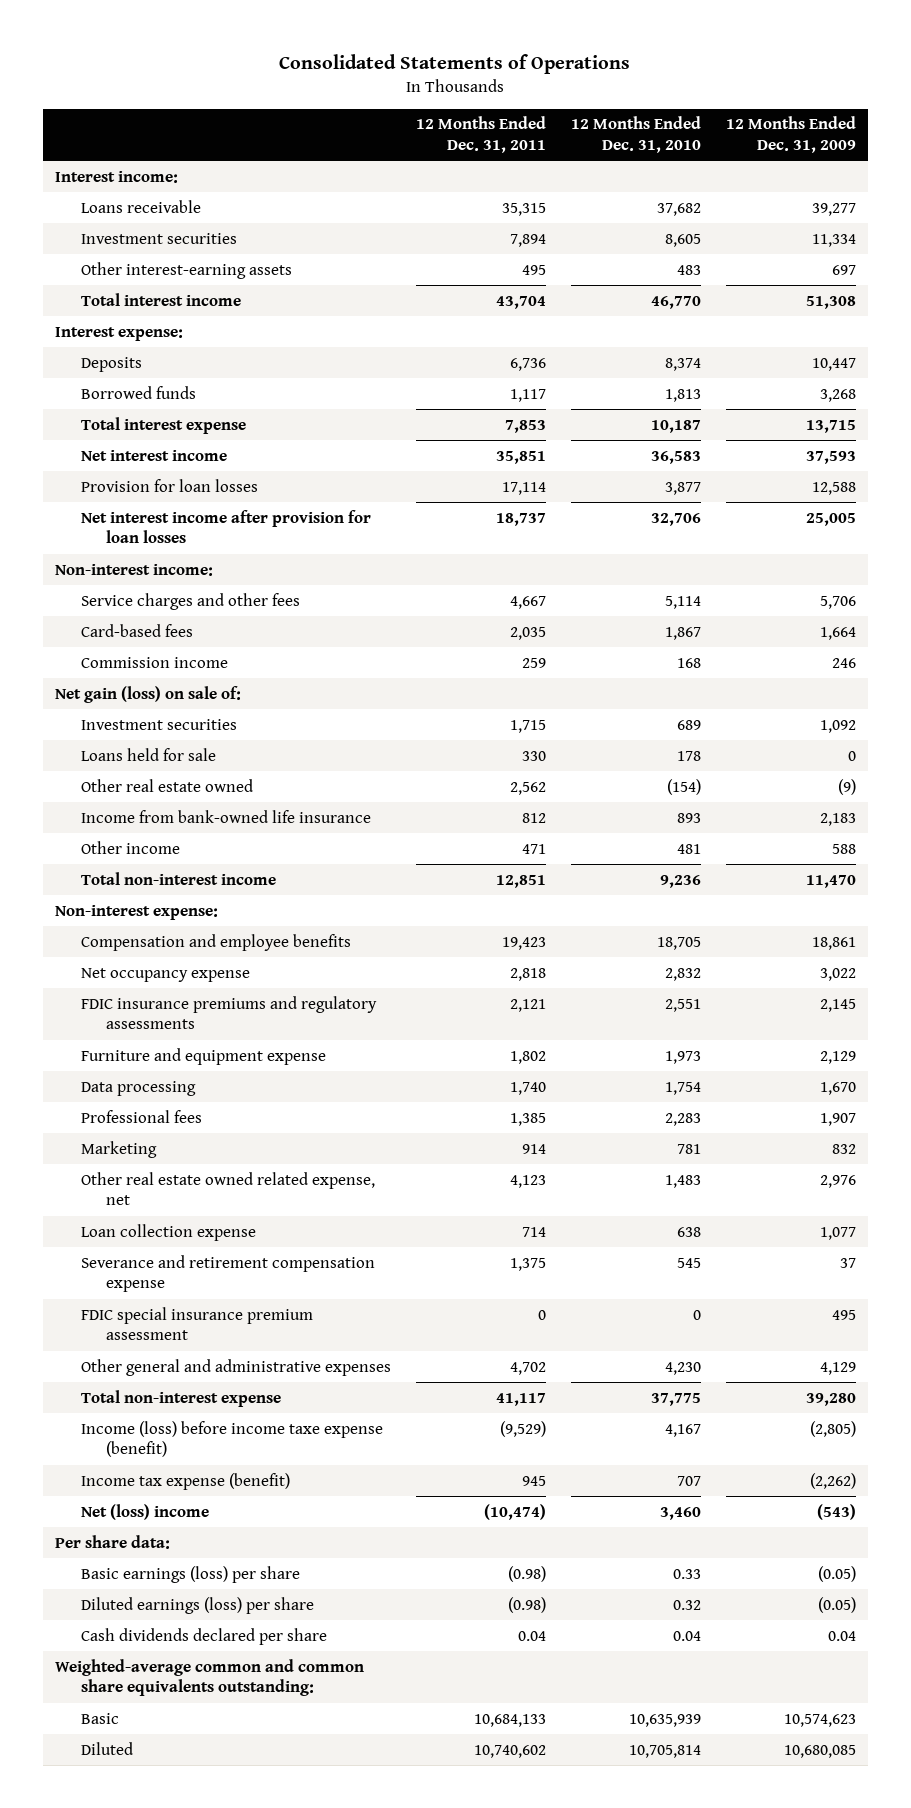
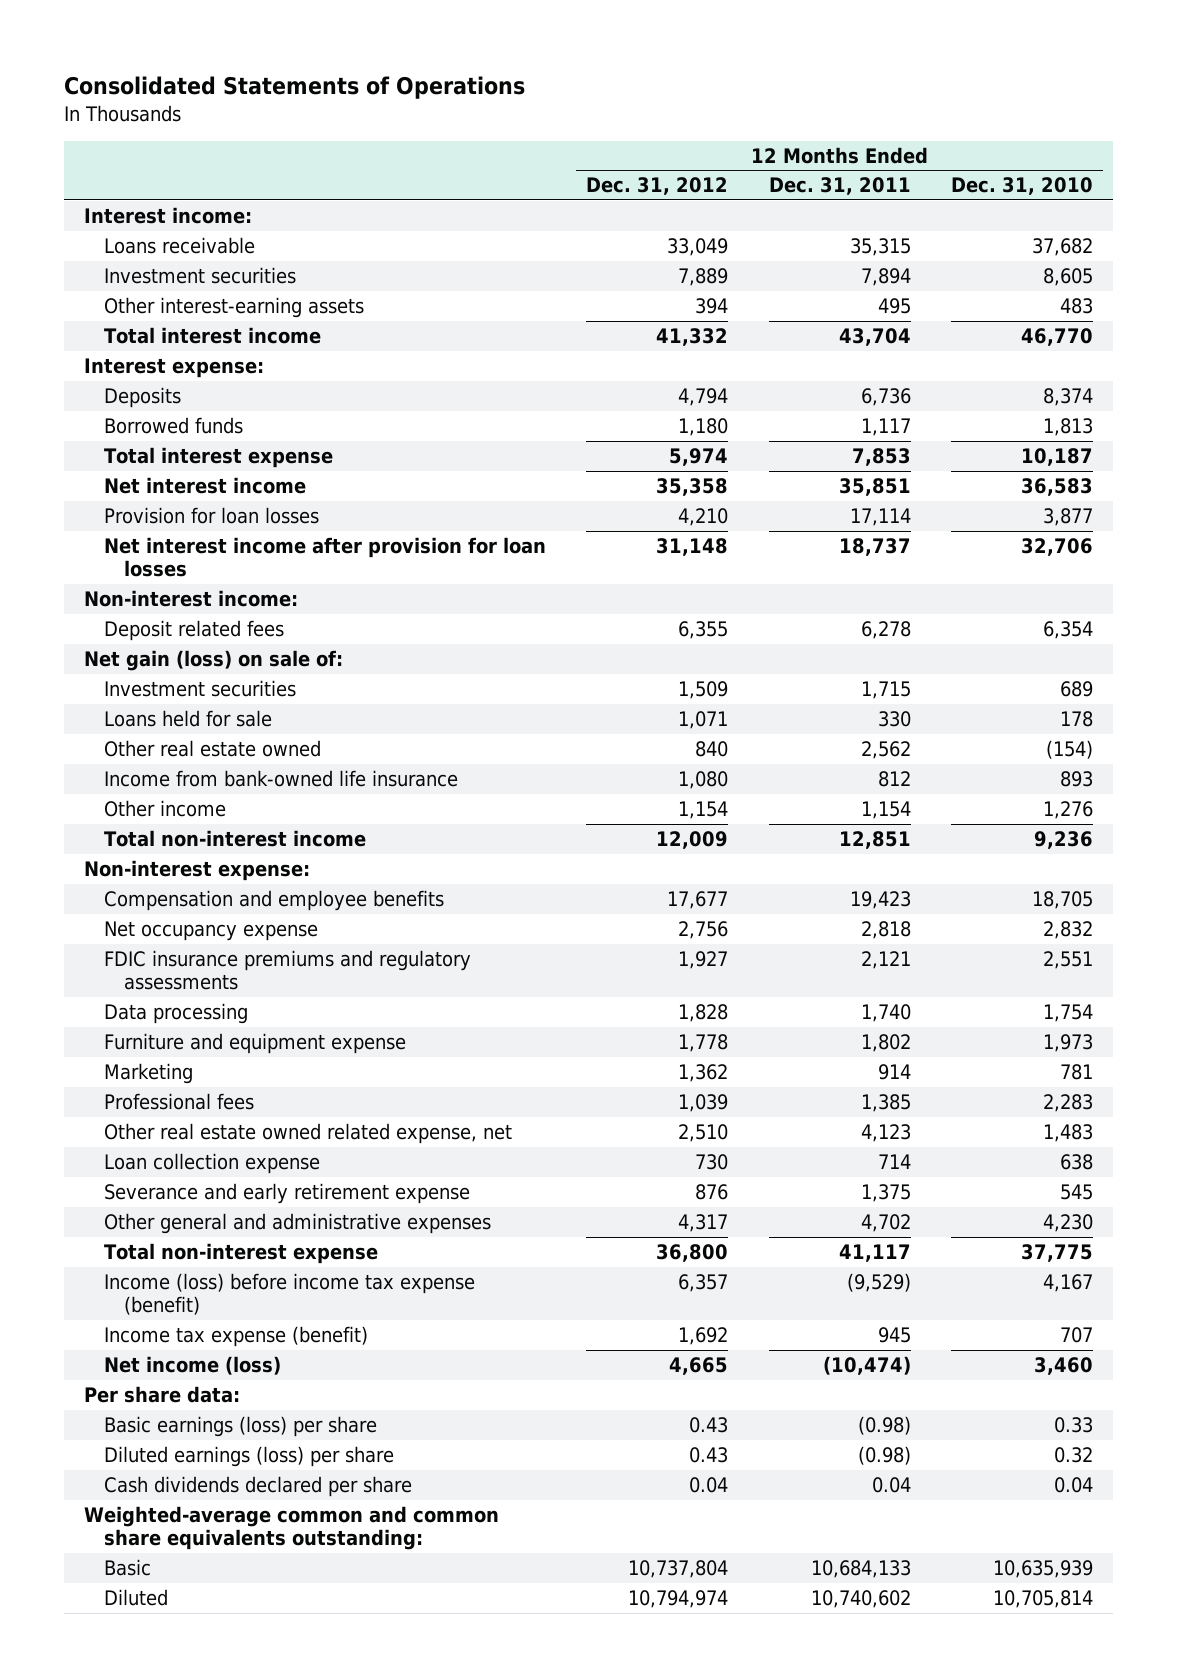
- | 12 Months Ended Dec. 31, 2011 | 12 Months Ended Dec. 31, 2010 | 12 Months Ended Dec. 31, 2009
+ | 12 Months Ended Dec. 31, 2012 | 12 Months Ended Dec. 31, 2011 | 12 Months Ended Dec. 31, 2010
- Service charges and other fees | 4,667 | 5,114 | 5,706
- Card-based fees | 2,035 | 1,867 | 1,664
- Commission income | 259 | 168 | 246
+ Deposit related fees | 6,355 | 6,278 | 6,354
- Other income | 471 | 481 | 588
+ Other income | 1,154 | 1,154 | 1,276
moved down: Furniture and equipment expense | 1,778 | 1,802 | 1,973
moved down: Professional fees | 1,039 | 1,385 | 2,283
- Severance and retirement compensation expense | 1,375 | 545 | 37
- FDIC special insurance premium assessment | 0 | 0 | 495
+ Severance and early retirement expense | 876 | 1,375 | 545
- Income (loss) before income taxe expense (benefit) | (9,529) | 4,167 | (2,805)
+ Income (loss) before income tax expense (benefit) | 6,357 | (9,529) | 4,167
- Net (loss) income | (10,474) | 3,460 | (543)
+ Net income (loss) | 4,665 | (10,474) | 3,460

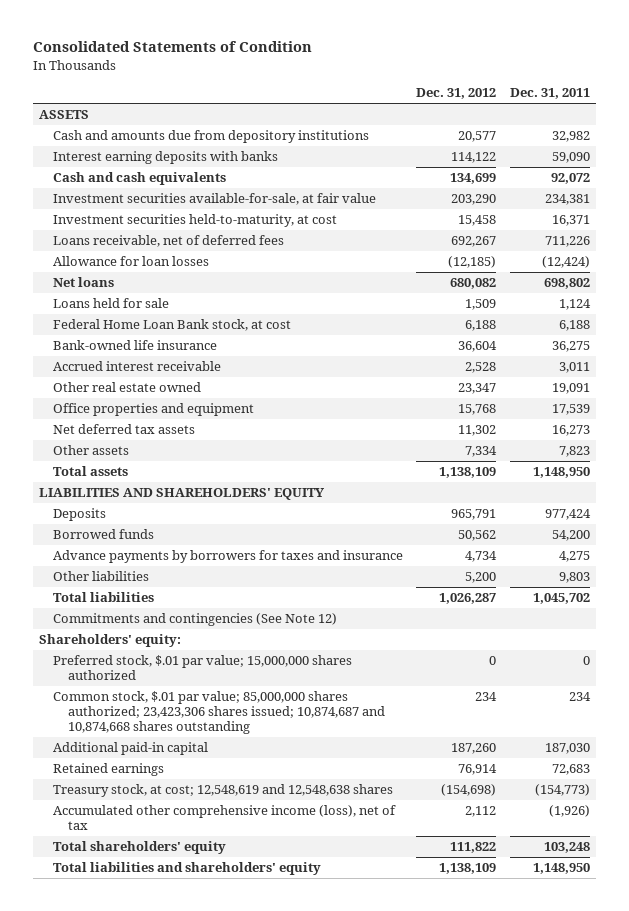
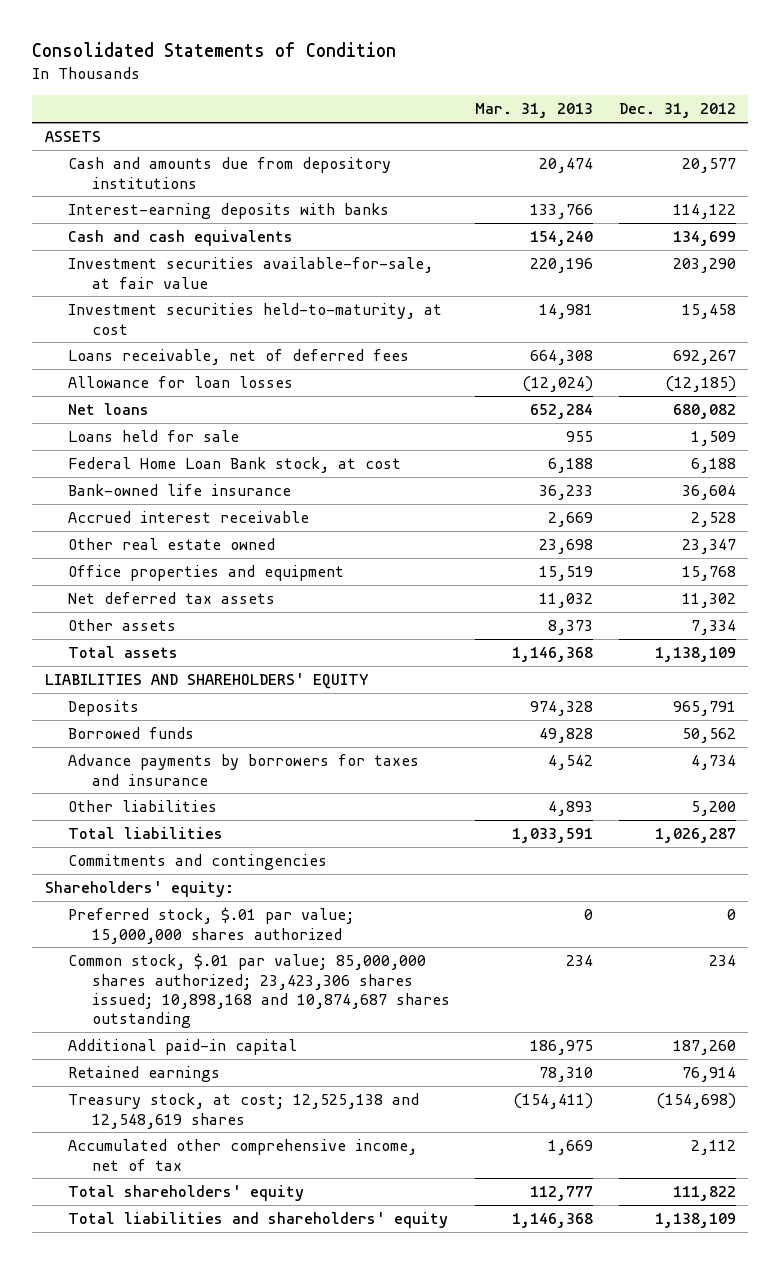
- | Dec. 31, 2012 | Dec. 31, 2011
+ | Mar. 31, 2013 | Dec. 31, 2012
- Interest earning deposits with banks | 114,122 | 59,090
+ Interest-earning deposits with banks | 133,766 | 114,122
- Commitments and contingencies (See Note 12)
+ Commitments and contingencies
- Common stock, $.01 par value; 85,000,000 shares authorized; 23,423,306 shares issued; 10,874,687 and 10,874,668 shares outstanding | 234 | 234
+ Common stock, $.01 par value; 85,000,000 shares authorized; 23,423,306 shares issued; 10,898,168 and 10,874,687 shares outstanding | 234 | 234
- Treasury stock, at cost; 12,548,619 and 12,548,638 shares | (154,698) | (154,773)
- Accumulated other comprehensive income (loss), net of tax | 2,112 | (1,926)
+ Treasury stock, at cost; 12,525,138 and 12,548,619 shares | (154,411) | (154,698)
+ Accumulated other comprehensive income, net of tax | 1,669 | 2,112

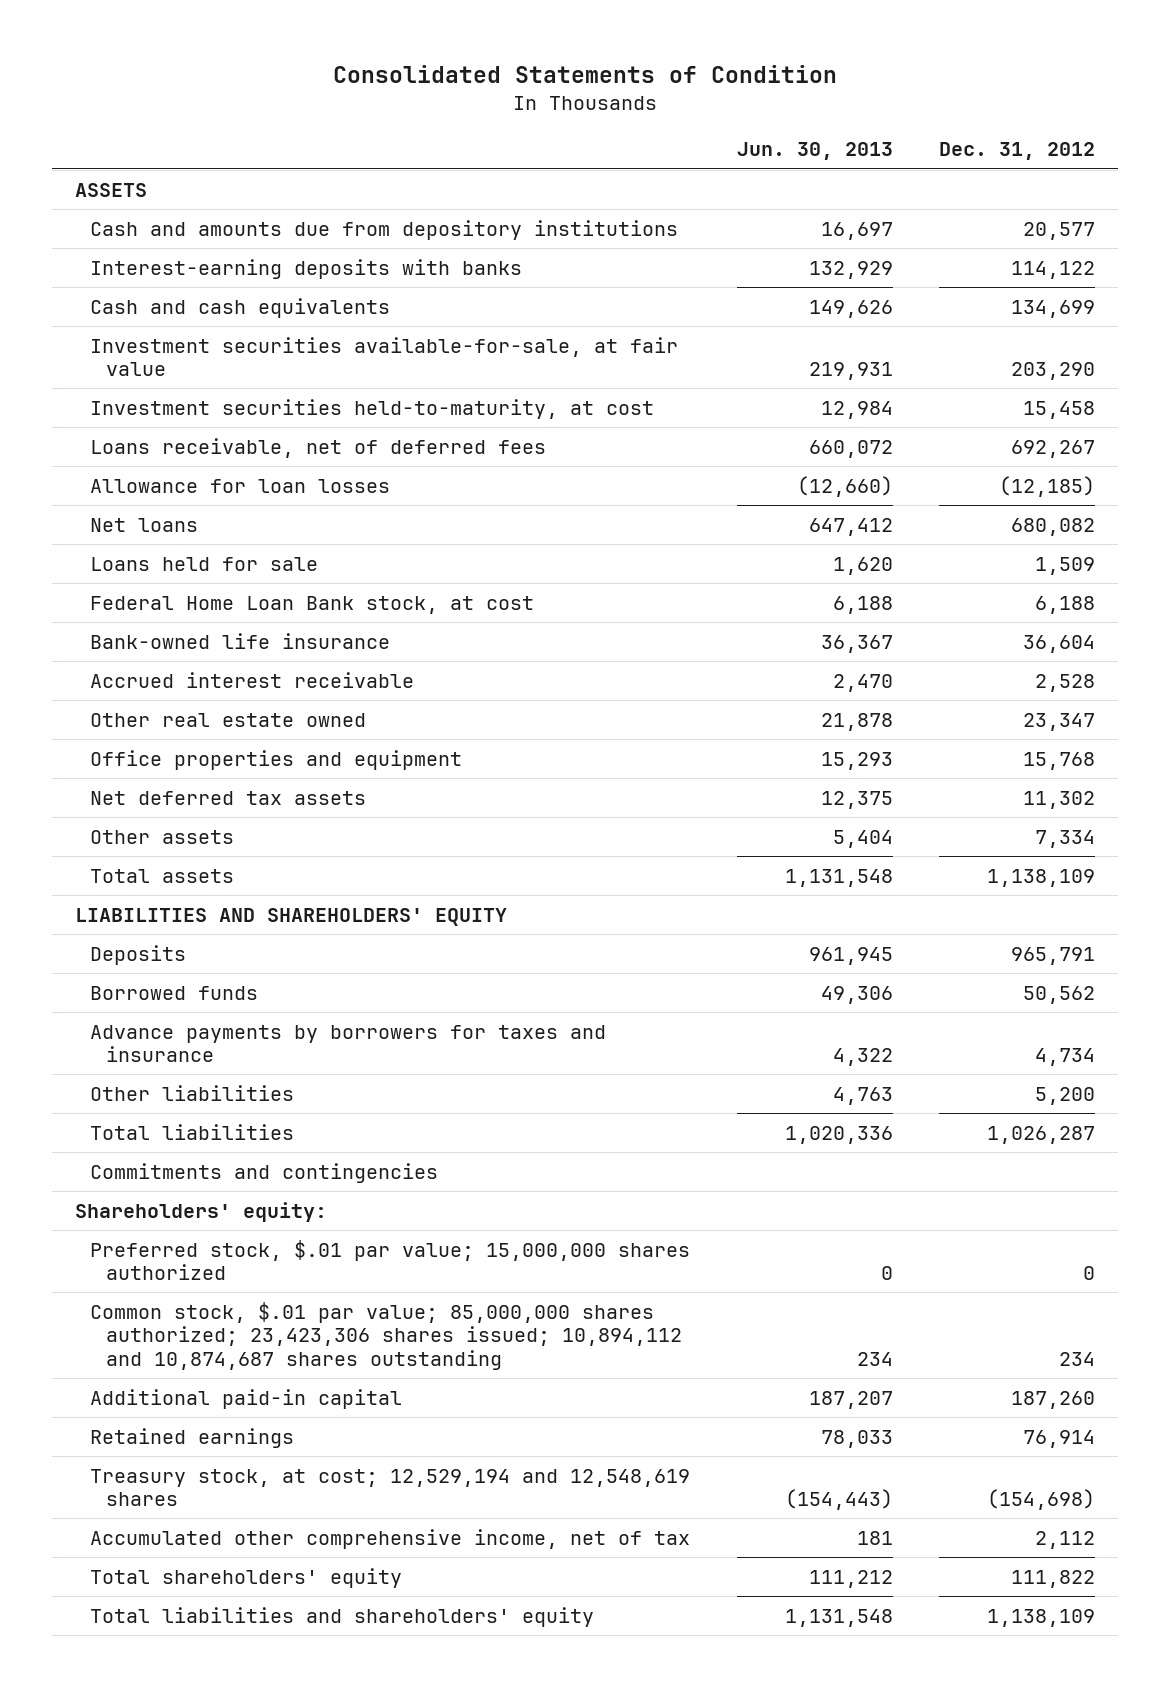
- | Mar. 31, 2013 | Dec. 31, 2012
+ | Jun. 30, 2013 | Dec. 31, 2012
- Common stock, $.01 par value; 85,000,000 shares authorized; 23,423,306 shares issued; 10,898,168 and 10,874,687 shares outstanding | 234 | 234
+ Common stock, $.01 par value; 85,000,000 shares authorized; 23,423,306 shares issued; 10,894,112 and 10,874,687 shares outstanding | 234 | 234
- Treasury stock, at cost; 12,525,138 and 12,548,619 shares | (154,411) | (154,698)
+ Treasury stock, at cost; 12,529,194 and 12,548,619 shares | (154,443) | (154,698)

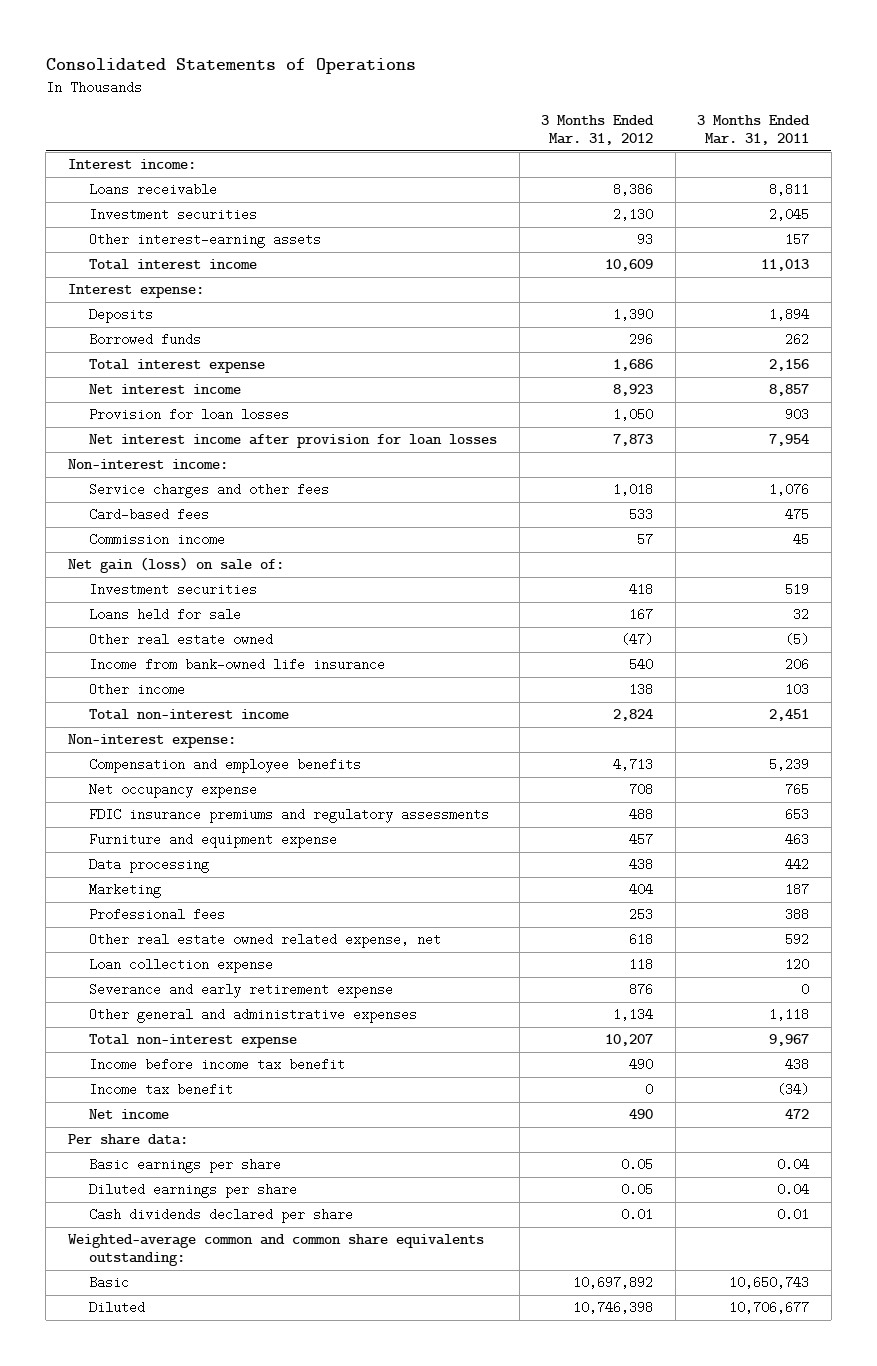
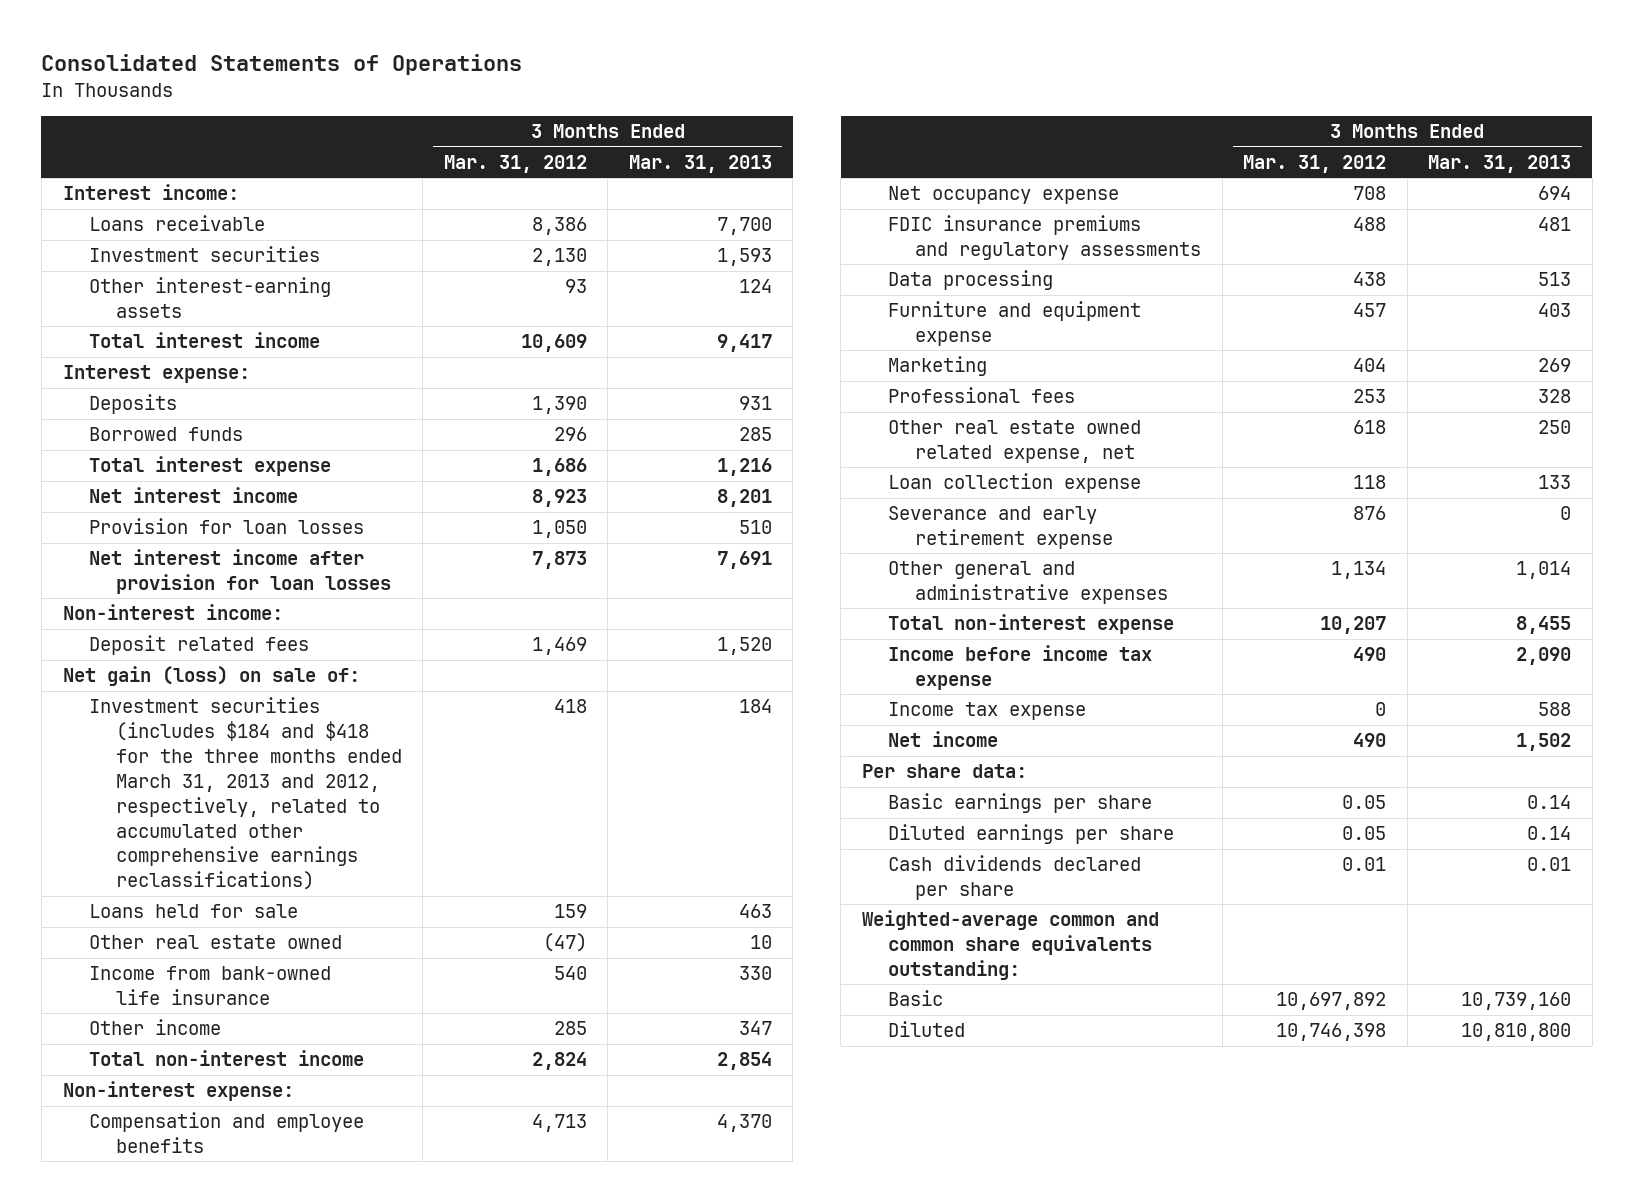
- | 3 Months Ended Mar. 31, 2012 | 3 Months Ended Mar. 31, 2011
+ | 3 Months Ended Mar. 31, 2012 | 3 Months Ended Mar. 31, 2013
- Service charges and other fees | 1,018 | 1,076
- Card-based fees | 533 | 475
- Commission income | 57 | 45
+ Deposit related fees | 1,469 | 1,520
- Investment securities | 418 | 519
- Loans held for sale | 167 | 32
+ Investment securities (includes $184 and $418 for the three months ended March 31, 2013 and 2012, respectively, related to accumulated other comprehensive earnings reclassifications) | 418 | 184
+ Loans held for sale | 159 | 463
- Other income | 138 | 103
+ Other income | 285 | 347
moved down: Furniture and equipment expense | 457 | 403
- Income before income tax benefit | 490 | 438
- Income tax benefit | 0 | (34)
+ Income before income tax expense | 490 | 2,090
+ Income tax expense | 0 | 588

